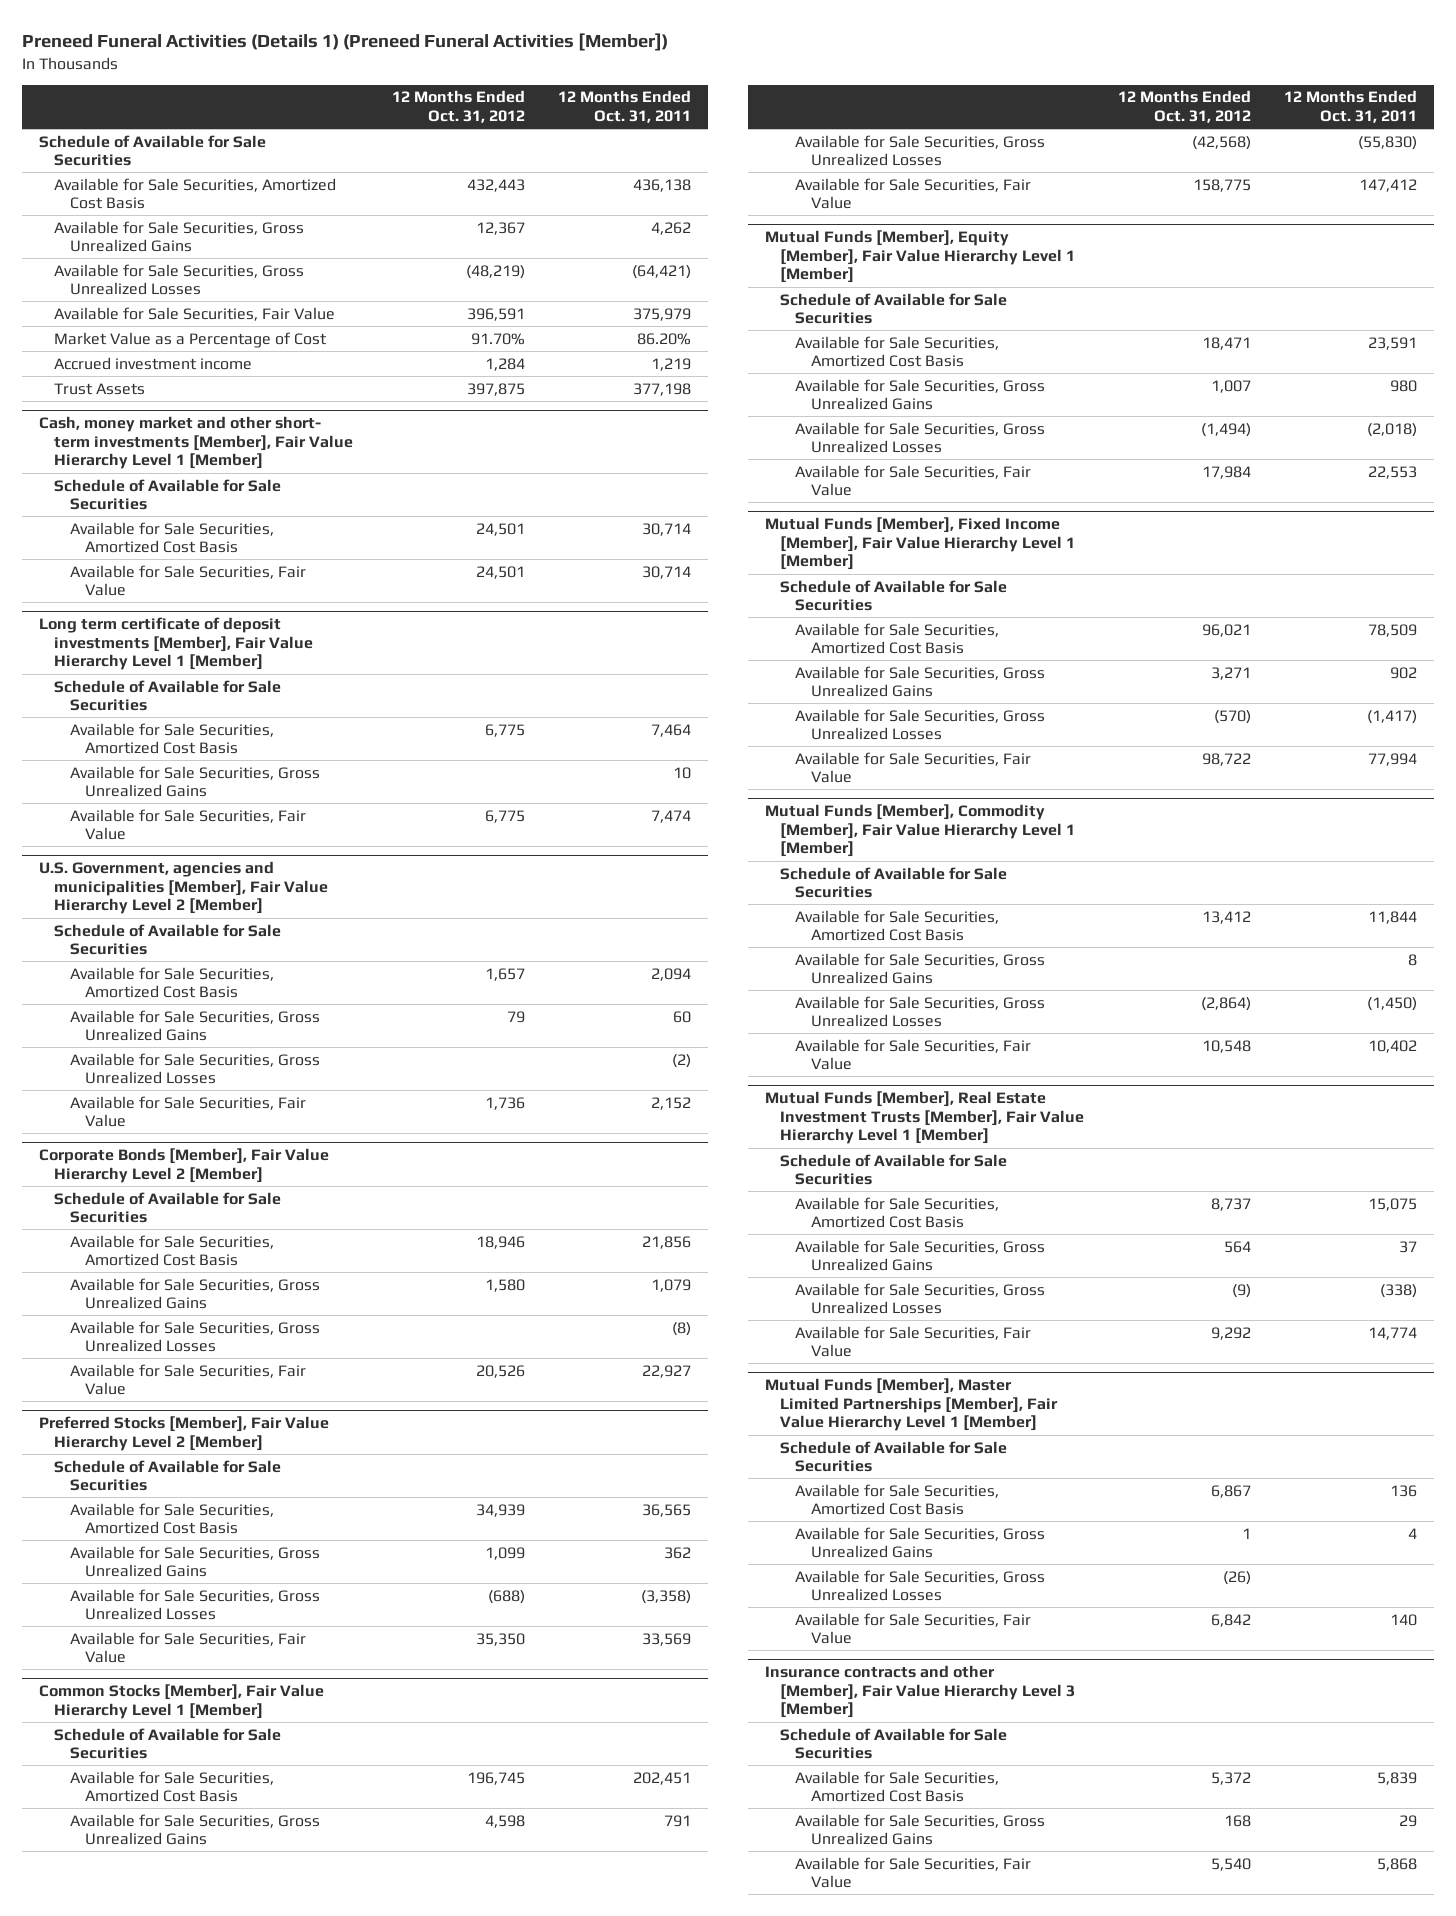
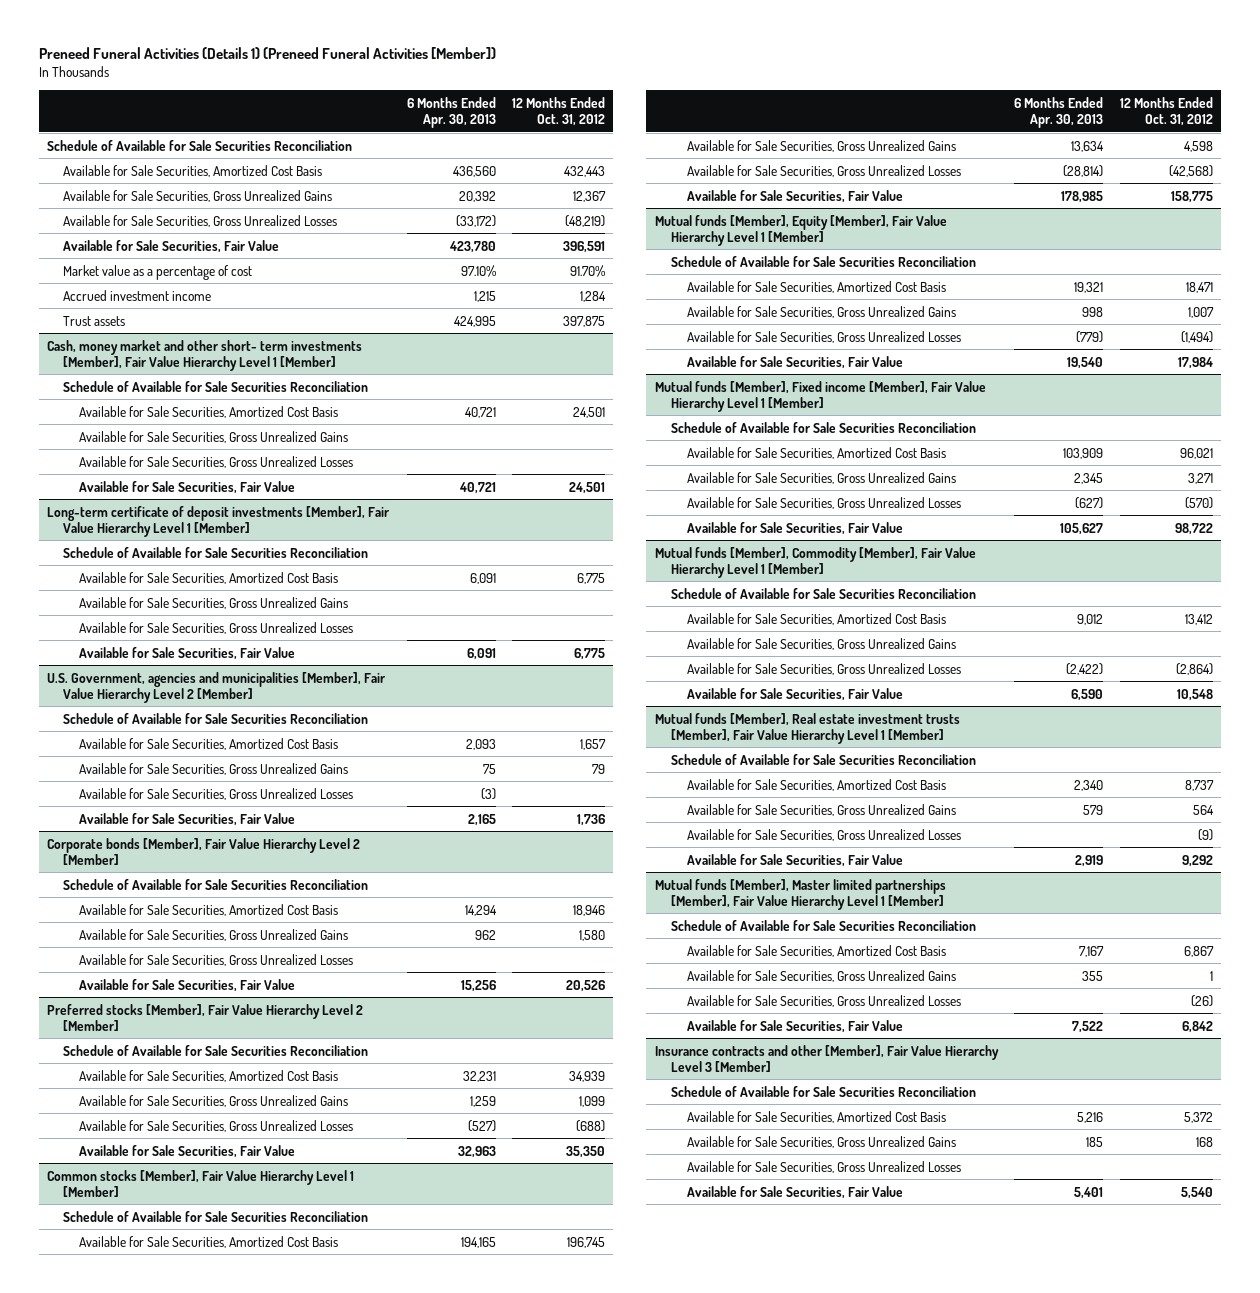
- | 12 Months Ended Oct. 31, 2012 | 12 Months Ended Oct. 31, 2011
+ | 6 Months Ended Apr. 30, 2013 | 12 Months Ended Oct. 31, 2012
- Schedule of Available for Sale Securities
+ Schedule of Available for Sale Securities Reconciliation
- Market Value as a Percentage of Cost | 91.70% | 86.20%
+ Market value as a percentage of cost | 97.10% | 91.70%
- Trust Assets | 397,875 | 377,198
+ Trust assets | 424,995 | 397,875
@ Cash, money market and other short- term investments [Member], Fair Value Hierarchy Level 1 [Member]
- Schedule of Available for Sale Securities
+ Schedule of Available for Sale Securities Reconciliation
+ Available for Sale Securities, Gross Unrealized Gains
+ Available for Sale Securities, Gross Unrealized Losses
- Long term certificate of deposit investments [Member], Fair Value Hierarchy Level 1 [Member]
- Schedule of Available for Sale Securities
+ Long-term certificate of deposit investments [Member], Fair Value Hierarchy Level 1 [Member]
+ Schedule of Available for Sale Securities Reconciliation
+ Available for Sale Securities, Gross Unrealized Losses
@ U.S. Government, agencies and municipalities [Member], Fair Value Hierarchy Level 2 [Member]
- Schedule of Available for Sale Securities
+ Schedule of Available for Sale Securities Reconciliation
- Corporate Bonds [Member], Fair Value Hierarchy Level 2 [Member]
- Schedule of Available for Sale Securities
+ Corporate bonds [Member], Fair Value Hierarchy Level 2 [Member]
+ Schedule of Available for Sale Securities Reconciliation
- Preferred Stocks [Member], Fair Value Hierarchy Level 2 [Member]
- Schedule of Available for Sale Securities
+ Preferred stocks [Member], Fair Value Hierarchy Level 2 [Member]
+ Schedule of Available for Sale Securities Reconciliation
- Common Stocks [Member], Fair Value Hierarchy Level 1 [Member]
- Schedule of Available for Sale Securities
+ Common stocks [Member], Fair Value Hierarchy Level 1 [Member]
+ Schedule of Available for Sale Securities Reconciliation
- Mutual Funds [Member], Equity [Member], Fair Value Hierarchy Level 1 [Member]
- Schedule of Available for Sale Securities
+ Mutual funds [Member], Equity [Member], Fair Value Hierarchy Level 1 [Member]
+ Schedule of Available for Sale Securities Reconciliation
- Mutual Funds [Member], Fixed Income [Member], Fair Value Hierarchy Level 1 [Member]
- Schedule of Available for Sale Securities
+ Mutual funds [Member], Fixed income [Member], Fair Value Hierarchy Level 1 [Member]
+ Schedule of Available for Sale Securities Reconciliation
- Mutual Funds [Member], Commodity [Member], Fair Value Hierarchy Level 1 [Member]
- Schedule of Available for Sale Securities
+ Mutual funds [Member], Commodity [Member], Fair Value Hierarchy Level 1 [Member]
+ Schedule of Available for Sale Securities Reconciliation
- Mutual Funds [Member], Real Estate Investment Trusts [Member], Fair Value Hierarchy Level 1 [Member]
- Schedule of Available for Sale Securities
+ Mutual funds [Member], Real estate investment trusts [Member], Fair Value Hierarchy Level 1 [Member]
+ Schedule of Available for Sale Securities Reconciliation
- Mutual Funds [Member], Master Limited Partnerships [Member], Fair Value Hierarchy Level 1 [Member]
- Schedule of Available for Sale Securities
+ Mutual funds [Member], Master limited partnerships [Member], Fair Value Hierarchy Level 1 [Member]
+ Schedule of Available for Sale Securities Reconciliation
@ Insurance contracts and other [Member], Fair Value Hierarchy Level 3 [Member]
- Schedule of Available for Sale Securities
+ Schedule of Available for Sale Securities Reconciliation
+ Available for Sale Securities, Gross Unrealized Losses

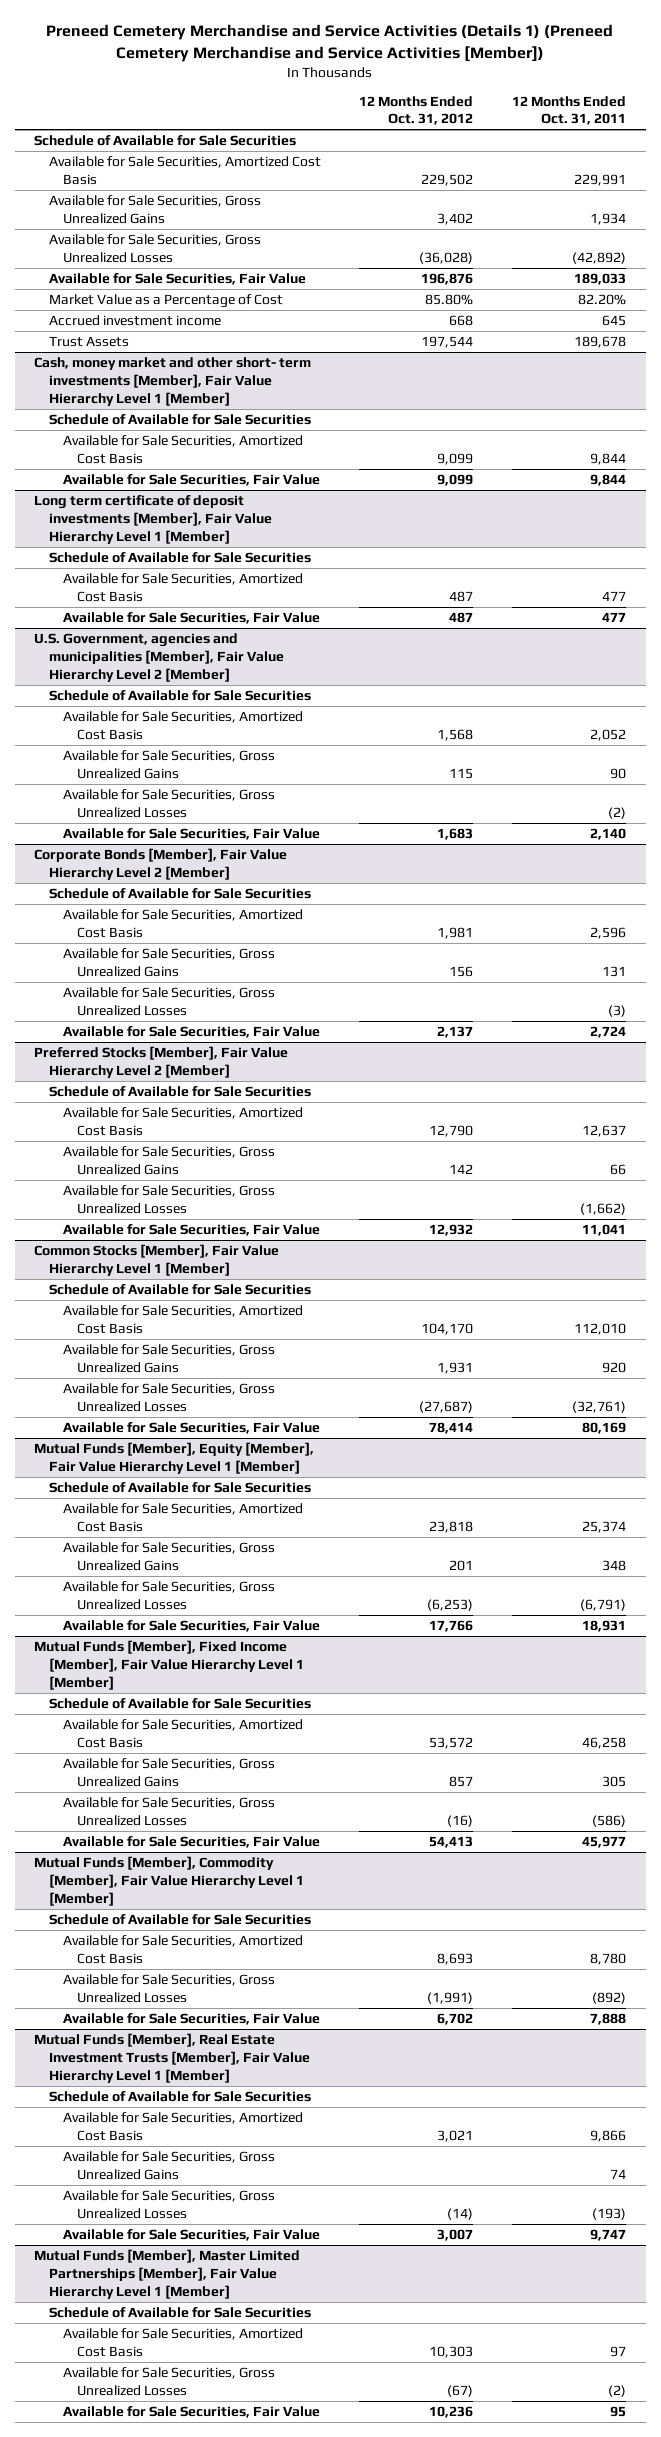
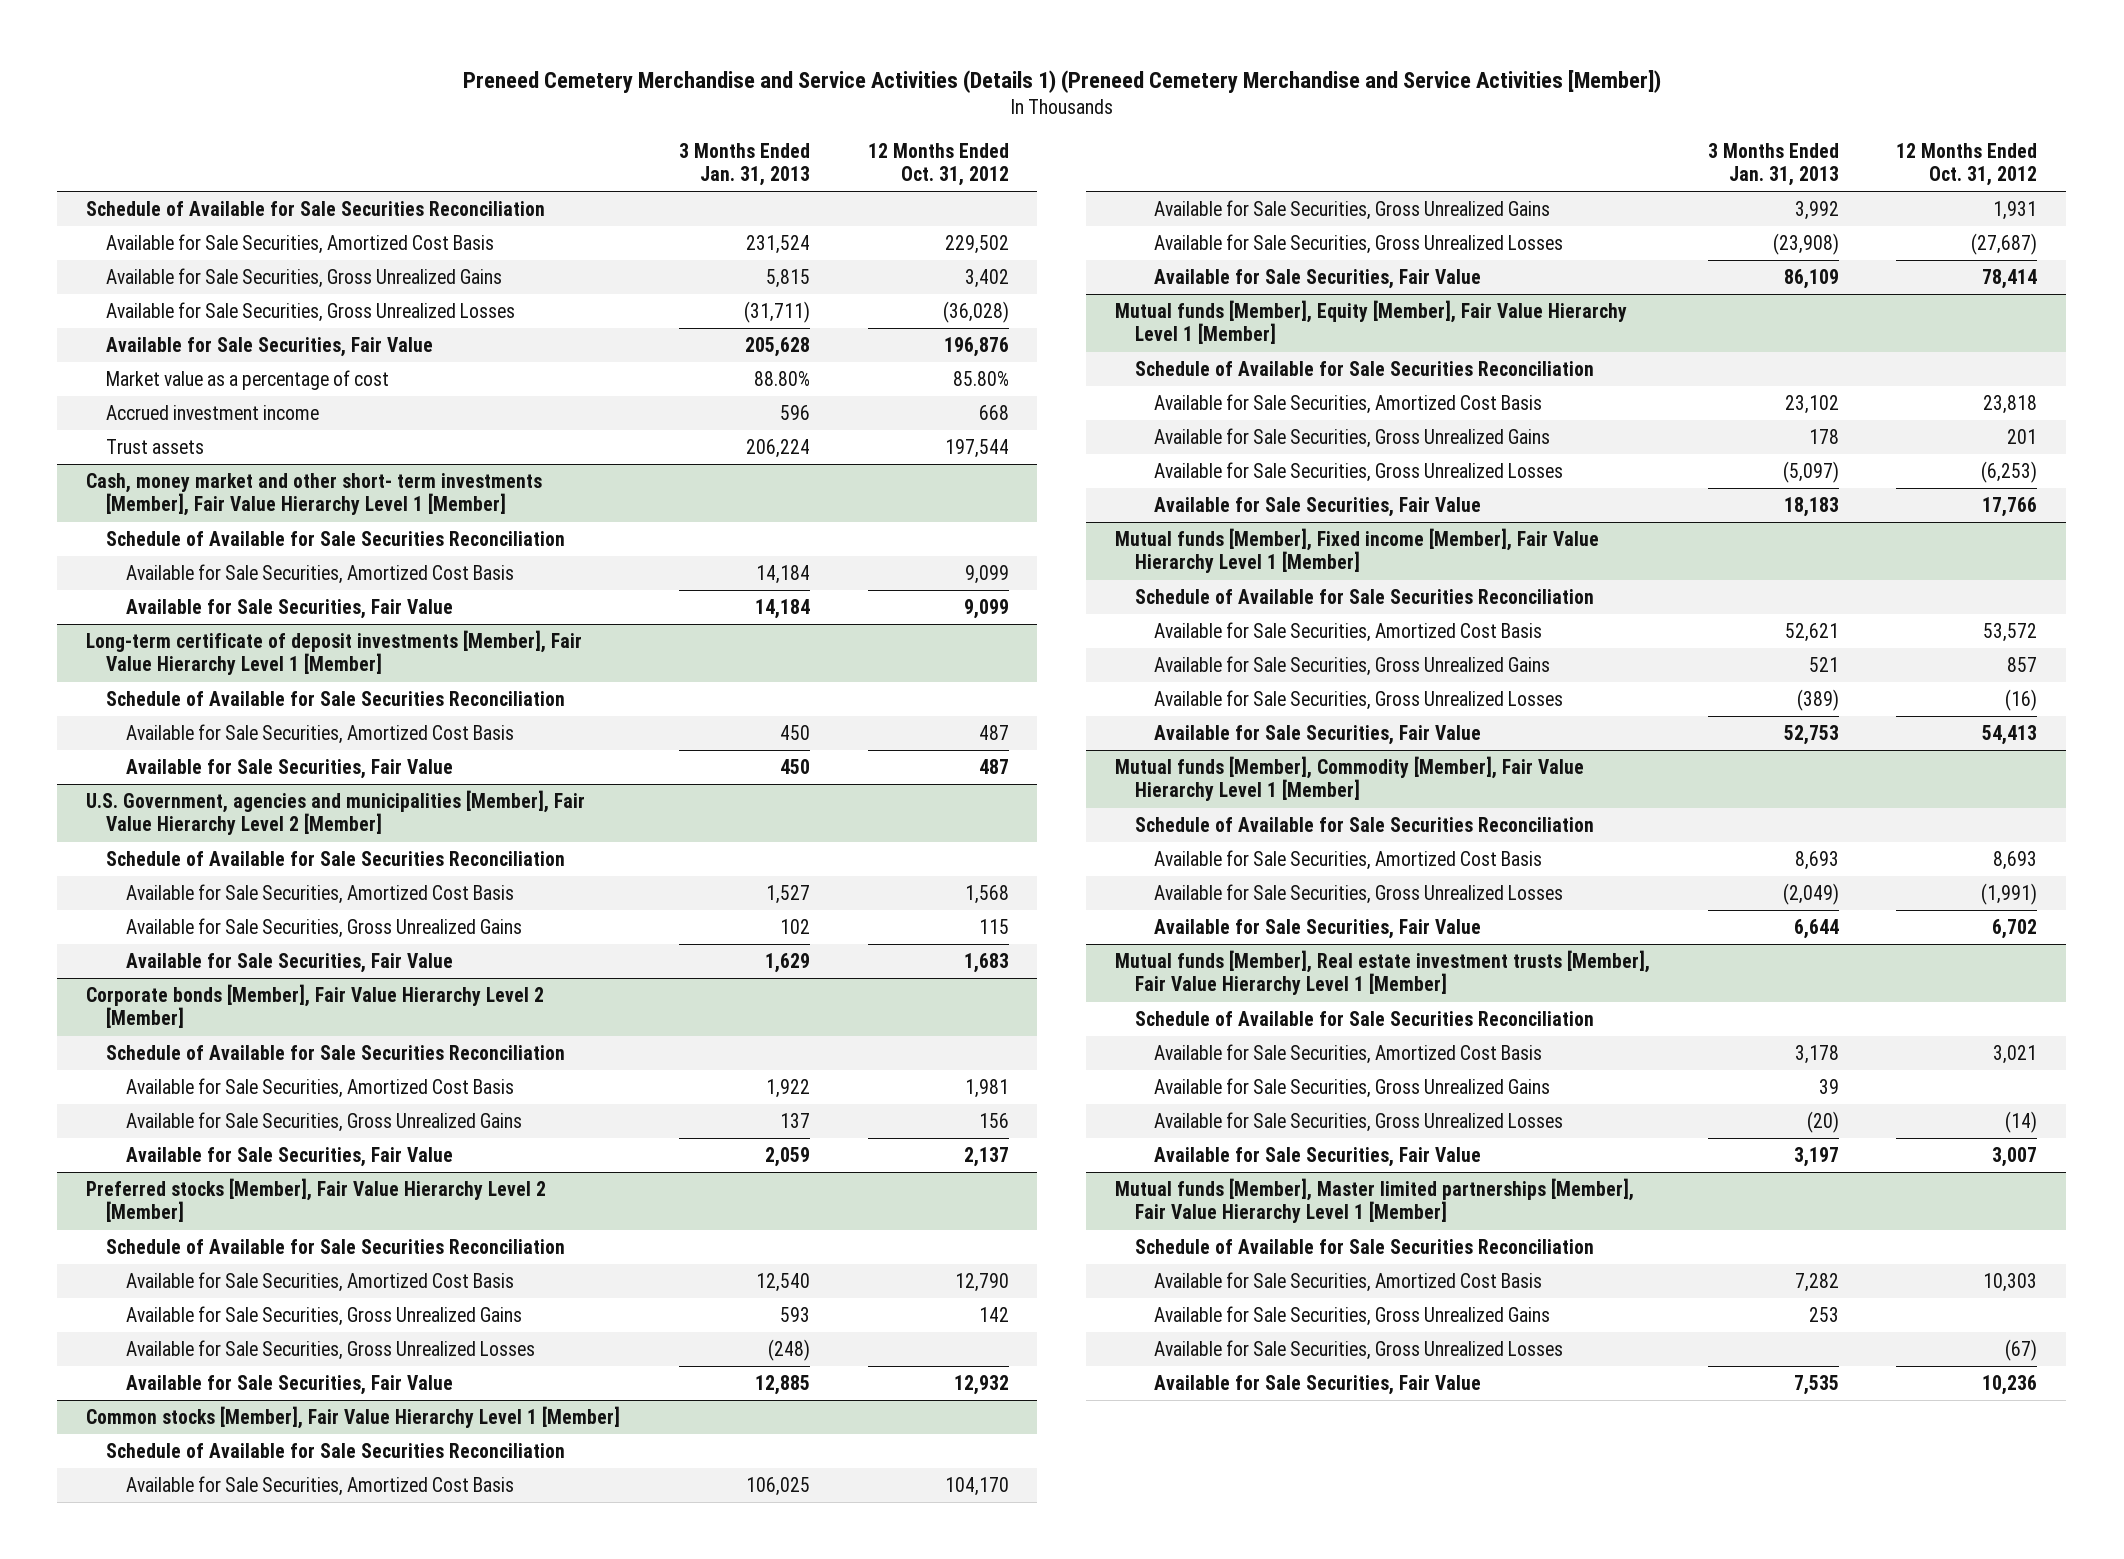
- | 12 Months Ended Oct. 31, 2012 | 12 Months Ended Oct. 31, 2011
+ | 3 Months Ended Jan. 31, 2013 | 12 Months Ended Oct. 31, 2012
- Schedule of Available for Sale Securities
+ Schedule of Available for Sale Securities Reconciliation
- Market Value as a Percentage of Cost | 85.80% | 82.20%
+ Market value as a percentage of cost | 88.80% | 85.80%
- Trust Assets | 197,544 | 189,678
+ Trust assets | 206,224 | 197,544
@ Cash, money market and other short- term investments [Member], Fair Value Hierarchy Level 1 [Member]
- Schedule of Available for Sale Securities
+ Schedule of Available for Sale Securities Reconciliation
- Long term certificate of deposit investments [Member], Fair Value Hierarchy Level 1 [Member]
- Schedule of Available for Sale Securities
+ Long-term certificate of deposit investments [Member], Fair Value Hierarchy Level 1 [Member]
+ Schedule of Available for Sale Securities Reconciliation
@ U.S. Government, agencies and municipalities [Member], Fair Value Hierarchy Level 2 [Member]
- Schedule of Available for Sale Securities
+ Schedule of Available for Sale Securities Reconciliation
- Available for Sale Securities, Gross Unrealized Losses | | (2)
- Corporate Bonds [Member], Fair Value Hierarchy Level 2 [Member]
- Schedule of Available for Sale Securities
+ Corporate bonds [Member], Fair Value Hierarchy Level 2 [Member]
+ Schedule of Available for Sale Securities Reconciliation
- Available for Sale Securities, Gross Unrealized Losses | | (3)
- Preferred Stocks [Member], Fair Value Hierarchy Level 2 [Member]
- Schedule of Available for Sale Securities
+ Preferred stocks [Member], Fair Value Hierarchy Level 2 [Member]
+ Schedule of Available for Sale Securities Reconciliation
- Common Stocks [Member], Fair Value Hierarchy Level 1 [Member]
- Schedule of Available for Sale Securities
+ Common stocks [Member], Fair Value Hierarchy Level 1 [Member]
+ Schedule of Available for Sale Securities Reconciliation
- Mutual Funds [Member], Equity [Member], Fair Value Hierarchy Level 1 [Member]
- Schedule of Available for Sale Securities
+ Mutual funds [Member], Equity [Member], Fair Value Hierarchy Level 1 [Member]
+ Schedule of Available for Sale Securities Reconciliation
- Mutual Funds [Member], Fixed Income [Member], Fair Value Hierarchy Level 1 [Member]
- Schedule of Available for Sale Securities
+ Mutual funds [Member], Fixed income [Member], Fair Value Hierarchy Level 1 [Member]
+ Schedule of Available for Sale Securities Reconciliation
- Mutual Funds [Member], Commodity [Member], Fair Value Hierarchy Level 1 [Member]
- Schedule of Available for Sale Securities
+ Mutual funds [Member], Commodity [Member], Fair Value Hierarchy Level 1 [Member]
+ Schedule of Available for Sale Securities Reconciliation
- Mutual Funds [Member], Real Estate Investment Trusts [Member], Fair Value Hierarchy Level 1 [Member]
- Schedule of Available for Sale Securities
+ Mutual funds [Member], Real estate investment trusts [Member], Fair Value Hierarchy Level 1 [Member]
+ Schedule of Available for Sale Securities Reconciliation
- Mutual Funds [Member], Master Limited Partnerships [Member], Fair Value Hierarchy Level 1 [Member]
- Schedule of Available for Sale Securities
+ Mutual funds [Member], Master limited partnerships [Member], Fair Value Hierarchy Level 1 [Member]
+ Schedule of Available for Sale Securities Reconciliation
+ Available for Sale Securities, Gross Unrealized Gains | 253 |

